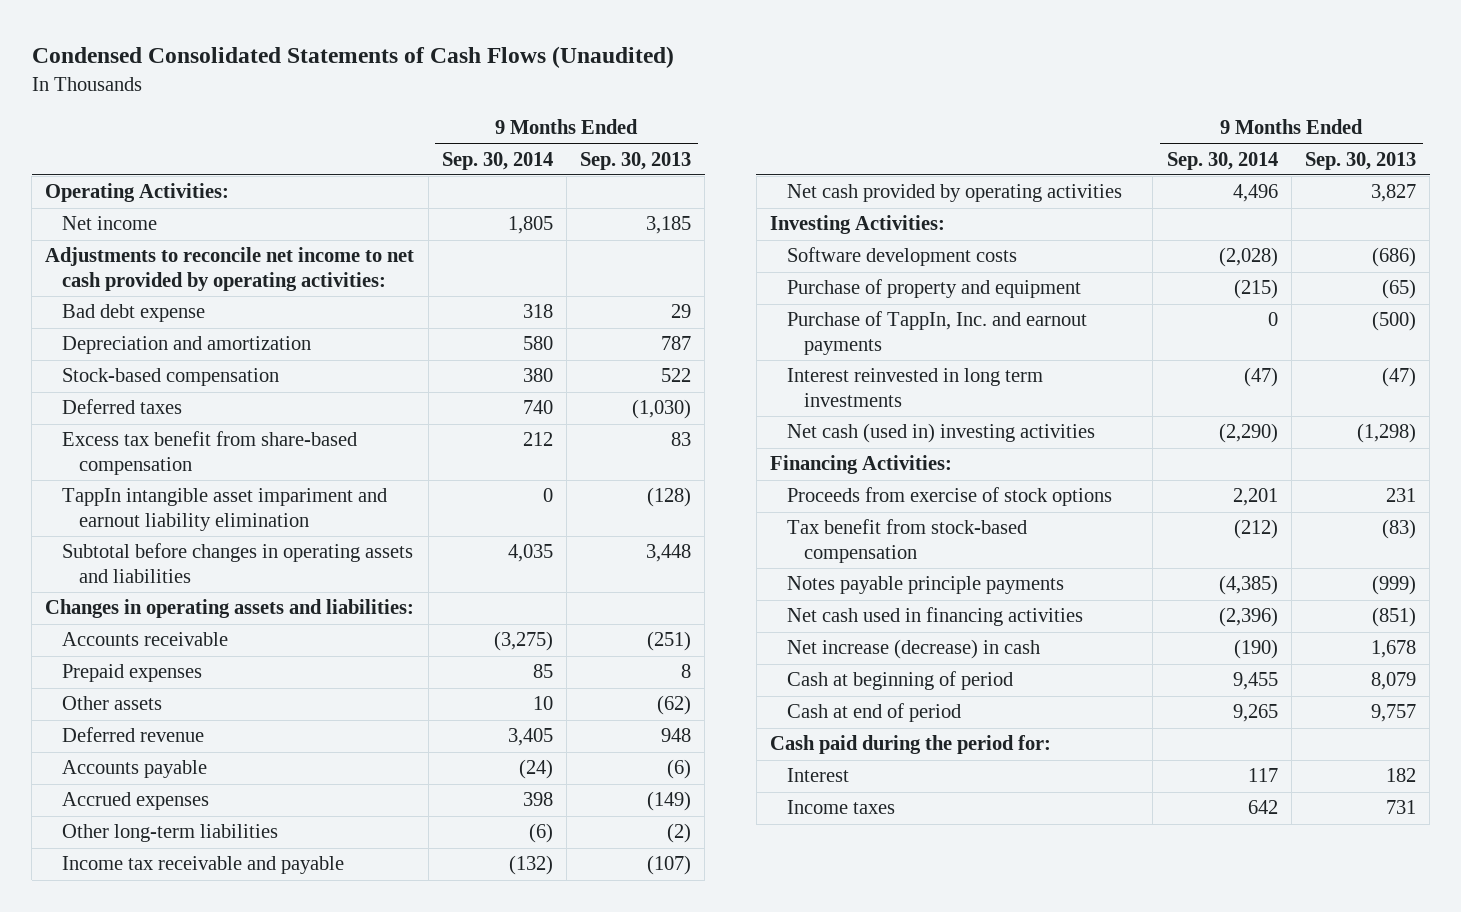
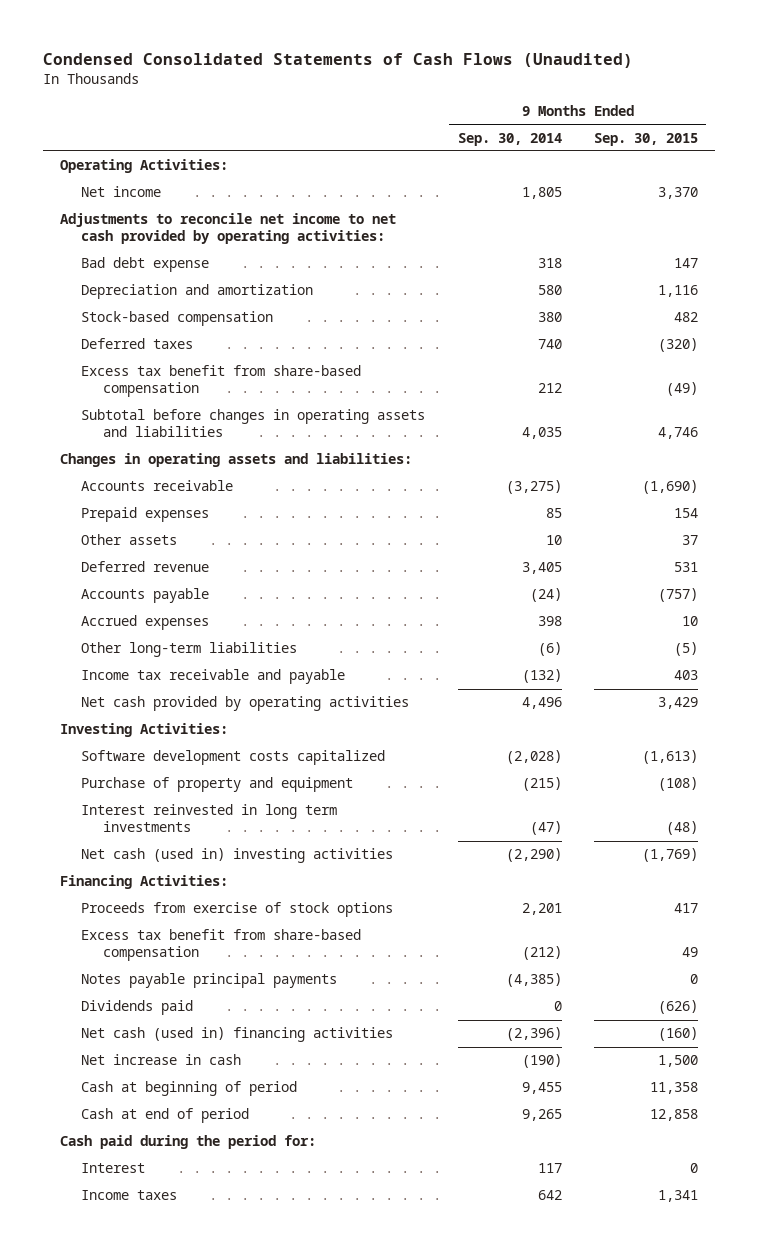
- | 9 Months Ended Sep. 30, 2014 | 9 Months Ended Sep. 30, 2013
+ | 9 Months Ended Sep. 30, 2014 | 9 Months Ended Sep. 30, 2015
- TappIn intangible asset impariment and earnout liability elimination | 0 | (128)
- Software development costs | (2,028) | (686)
+ Software development costs capitalized | (2,028) | (1,613)
- Purchase of TappIn, Inc. and earnout payments | 0 | (500)
- Tax benefit from stock-based compensation | (212) | (83)
- Notes payable principle payments | (4,385) | (999)
- Net cash used in financing activities | (2,396) | (851)
- Net increase (decrease) in cash | (190) | 1,678
+ Excess tax benefit from share-based compensation | (212) | 49
+ Notes payable principal payments | (4,385) | 0
+ Dividends paid | 0 | (626)
+ Net cash (used in) financing activities | (2,396) | (160)
+ Net increase in cash | (190) | 1,500

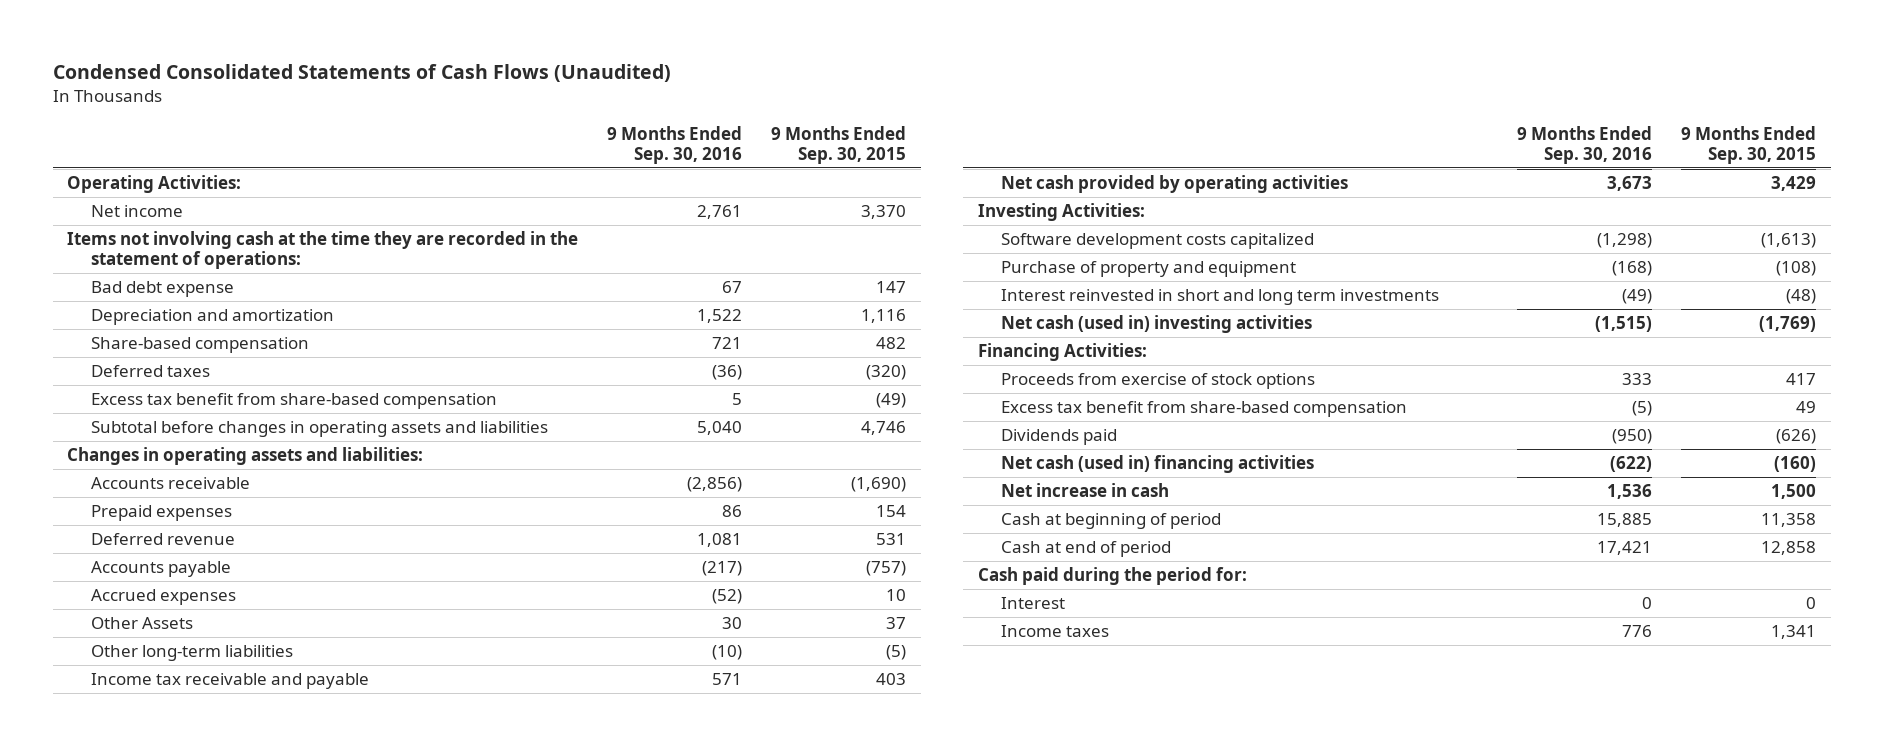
- | 9 Months Ended Sep. 30, 2014 | 9 Months Ended Sep. 30, 2015
+ | 9 Months Ended Sep. 30, 2016 | 9 Months Ended Sep. 30, 2015
- Adjustments to reconcile net income to net cash provided by operating activities:
+ Items not involving cash at the time they are recorded in the statement of operations:
- Stock-based compensation | 380 | 482
+ Share-based compensation | 721 | 482
- Other assets | 10 | 37
+ Other Assets | 30 | 37
- Interest reinvested in long term investments | (47) | (48)
+ Interest reinvested in short and long term investments | (49) | (48)
- Notes payable principal payments | (4,385) | 0

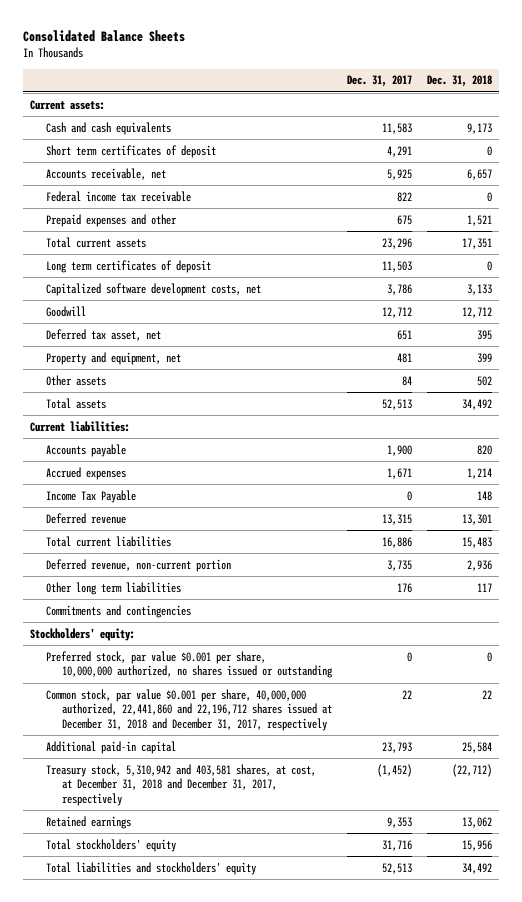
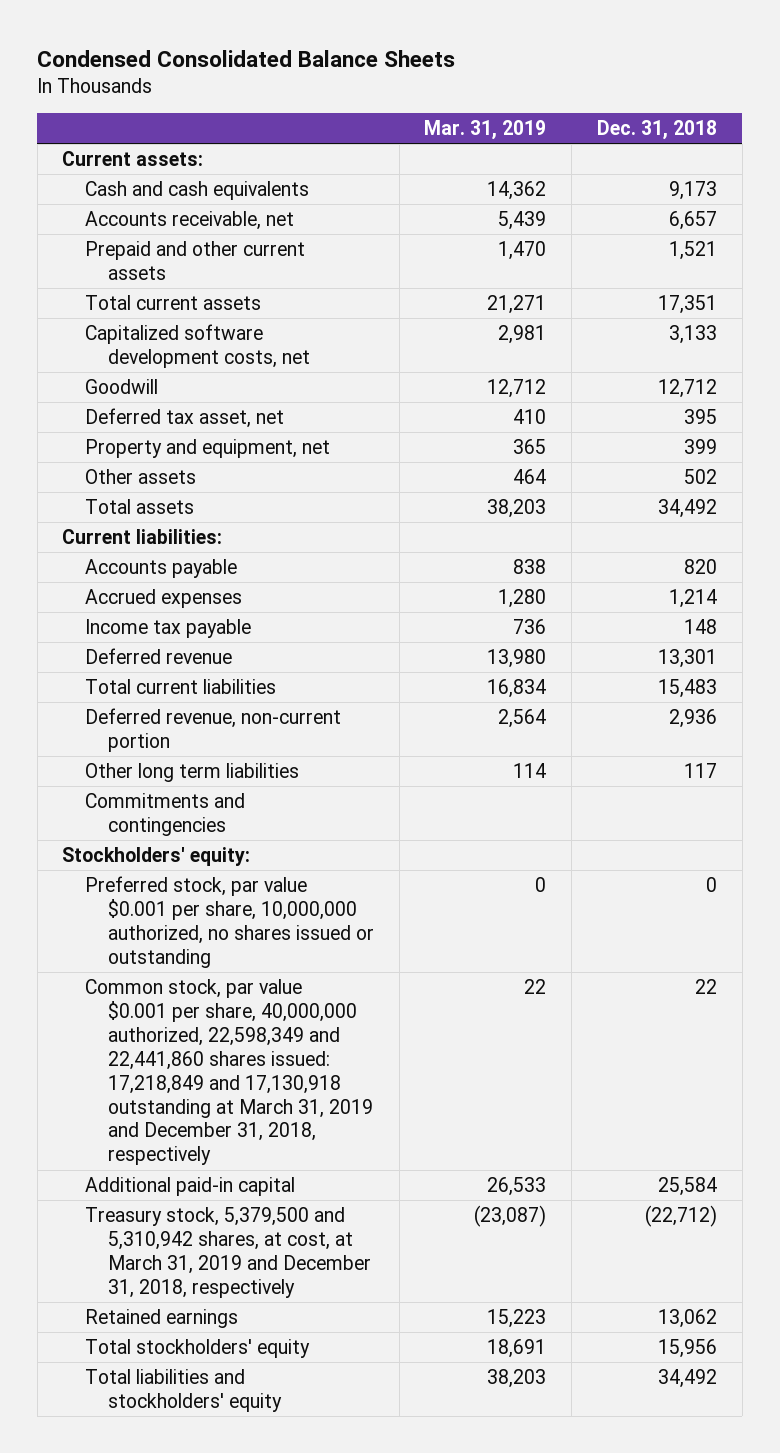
- Consolidated Balance Sheets
+ Condensed Consolidated Balance Sheets
- | Dec. 31, 2017 | Dec. 31, 2018
+ | Mar. 31, 2019 | Dec. 31, 2018
- Short term certificates of deposit | 4,291 | 0
- Federal income tax receivable | 822 | 0
- Prepaid expenses and other | 675 | 1,521
+ Prepaid and other current assets | 1,470 | 1,521
- Long term certificates of deposit | 11,503 | 0
- Income Tax Payable | 0 | 148
+ Income tax payable | 736 | 148
- Common stock, par value $0.001 per share, 40,000,000 authorized, 22,441,860 and 22,196,712 shares issued at December 31, 2018 and December 31, 2017, respectively | 22 | 22
+ Common stock, par value $0.001 per share, 40,000,000 authorized, 22,598,349 and 22,441,860 shares issued: 17,218,849 and 17,130,918 outstanding at March 31, 2019 and December 31, 2018, respectively | 22 | 22
- Treasury stock, 5,310,942 and 403,581 shares, at cost, at December 31, 2018 and December 31, 2017, respectively | (1,452) | (22,712)
+ Treasury stock, 5,379,500 and 5,310,942 shares, at cost, at March 31, 2019 and December 31, 2018, respectively | (23,087) | (22,712)

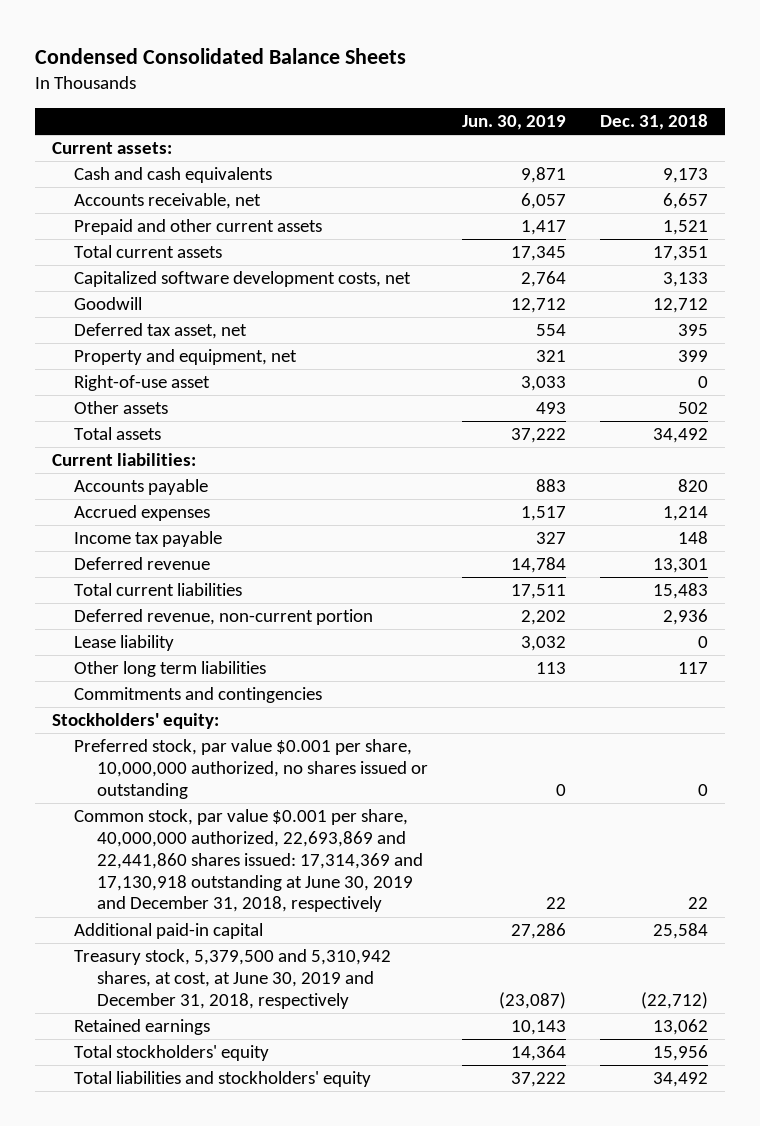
- | Mar. 31, 2019 | Dec. 31, 2018
+ | Jun. 30, 2019 | Dec. 31, 2018
+ Right-of-use asset | 3,033 | 0
+ Lease liability | 3,032 | 0
- Common stock, par value $0.001 per share, 40,000,000 authorized, 22,598,349 and 22,441,860 shares issued: 17,218,849 and 17,130,918 outstanding at March 31, 2019 and December 31, 2018, respectively | 22 | 22
+ Common stock, par value $0.001 per share, 40,000,000 authorized, 22,693,869 and 22,441,860 shares issued: 17,314,369 and 17,130,918 outstanding at June 30, 2019 and December 31, 2018, respectively | 22 | 22
- Treasury stock, 5,379,500 and 5,310,942 shares, at cost, at March 31, 2019 and December 31, 2018, respectively | (23,087) | (22,712)
+ Treasury stock, 5,379,500 and 5,310,942 shares, at cost, at June 30, 2019 and December 31, 2018, respectively | (23,087) | (22,712)

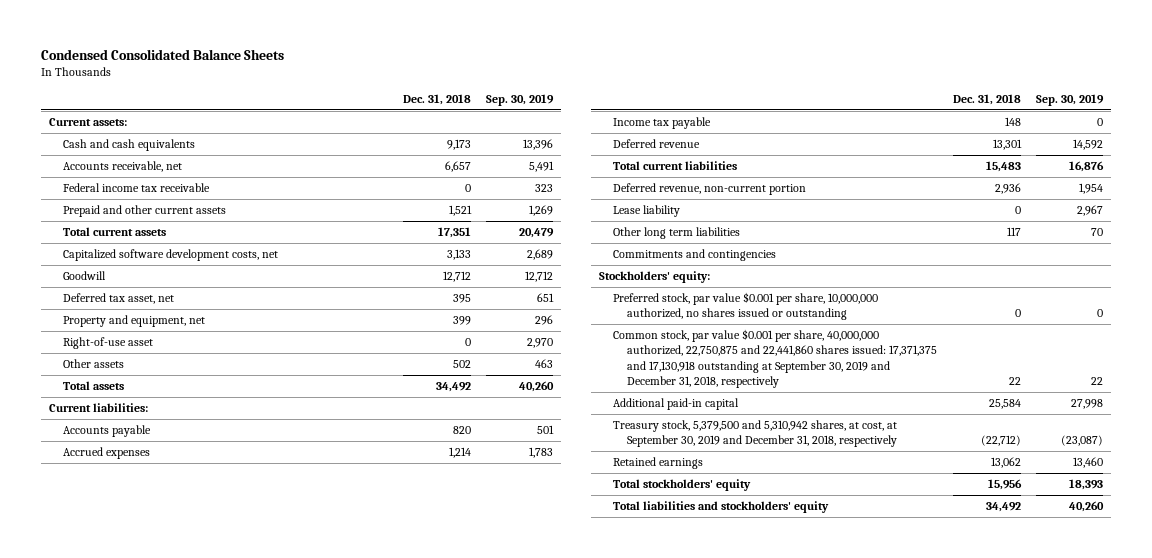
- | Jun. 30, 2019 | Dec. 31, 2018
+ | Dec. 31, 2018 | Sep. 30, 2019
+ Federal income tax receivable | 0 | 323
- Common stock, par value $0.001 per share, 40,000,000 authorized, 22,693,869 and 22,441,860 shares issued: 17,314,369 and 17,130,918 outstanding at June 30, 2019 and December 31, 2018, respectively | 22 | 22
+ Common stock, par value $0.001 per share, 40,000,000 authorized, 22,750,875 and 22,441,860 shares issued: 17,371,375 and 17,130,918 outstanding at September 30, 2019 and December 31, 2018, respectively | 22 | 22
- Treasury stock, 5,379,500 and 5,310,942 shares, at cost, at June 30, 2019 and December 31, 2018, respectively | (23,087) | (22,712)
+ Treasury stock, 5,379,500 and 5,310,942 shares, at cost, at September 30, 2019 and December 31, 2018, respectively | (22,712) | (23,087)

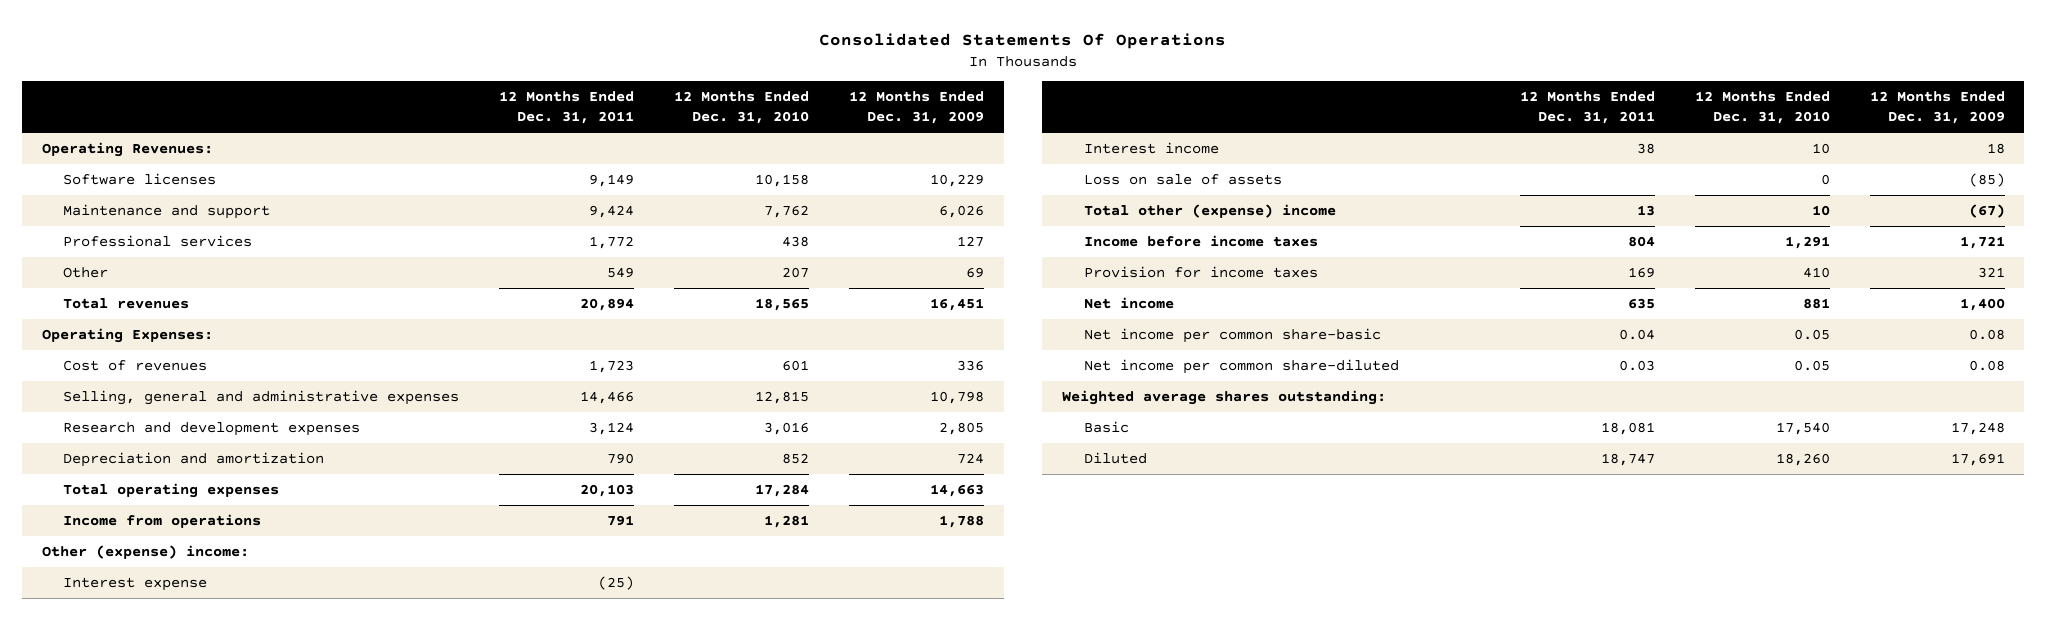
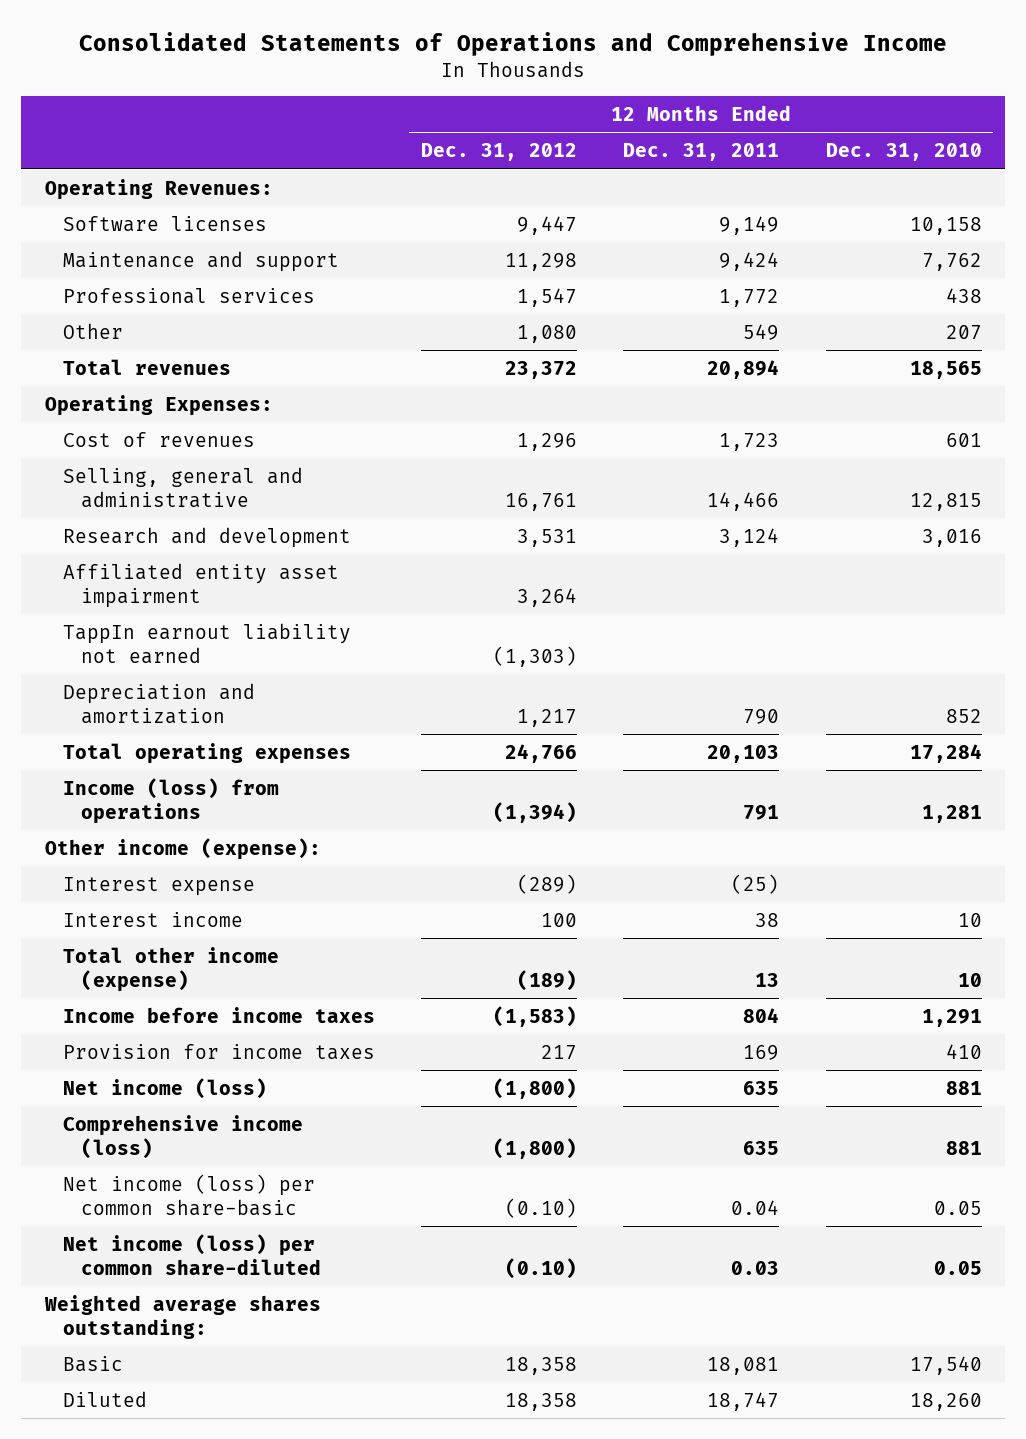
- Consolidated Statements Of Operations
+ Consolidated Statements of Operations and Comprehensive Income
- | 12 Months Ended Dec. 31, 2011 | 12 Months Ended Dec. 31, 2010 | 12 Months Ended Dec. 31, 2009
+ | 12 Months Ended Dec. 31, 2012 | 12 Months Ended Dec. 31, 2011 | 12 Months Ended Dec. 31, 2010
- Selling, general and administrative expenses | 14,466 | 12,815 | 10,798
- Research and development expenses | 3,124 | 3,016 | 2,805
+ Selling, general and administrative | 16,761 | 14,466 | 12,815
+ Research and development | 3,531 | 3,124 | 3,016
+ Affiliated entity asset impairment | 3,264 | |
+ TappIn earnout liability not earned | (1,303) | |
- Income from operations | 791 | 1,281 | 1,788
- Other (expense) income:
+ Income (loss) from operations | (1,394) | 791 | 1,281
+ Other income (expense):
- Loss on sale of assets | | 0 | (85)
- Total other (expense) income | 13 | 10 | (67)
+ Total other income (expense) | (189) | 13 | 10
- Net income | 635 | 881 | 1,400
- Net income per common share-basic | 0.04 | 0.05 | 0.08
- Net income per common share-diluted | 0.03 | 0.05 | 0.08
+ Net income (loss) | (1,800) | 635 | 881
+ Comprehensive income (loss) | (1,800) | 635 | 881
+ Net income (loss) per common share-basic | (0.10) | 0.04 | 0.05
+ Net income (loss) per common share-diluted | (0.10) | 0.03 | 0.05

